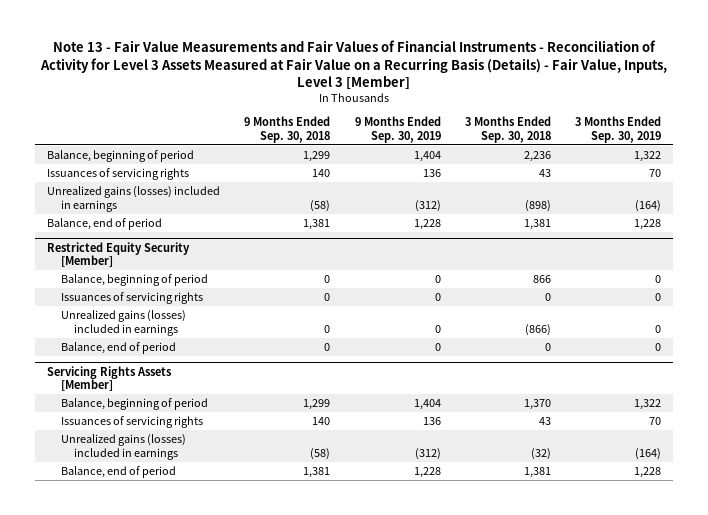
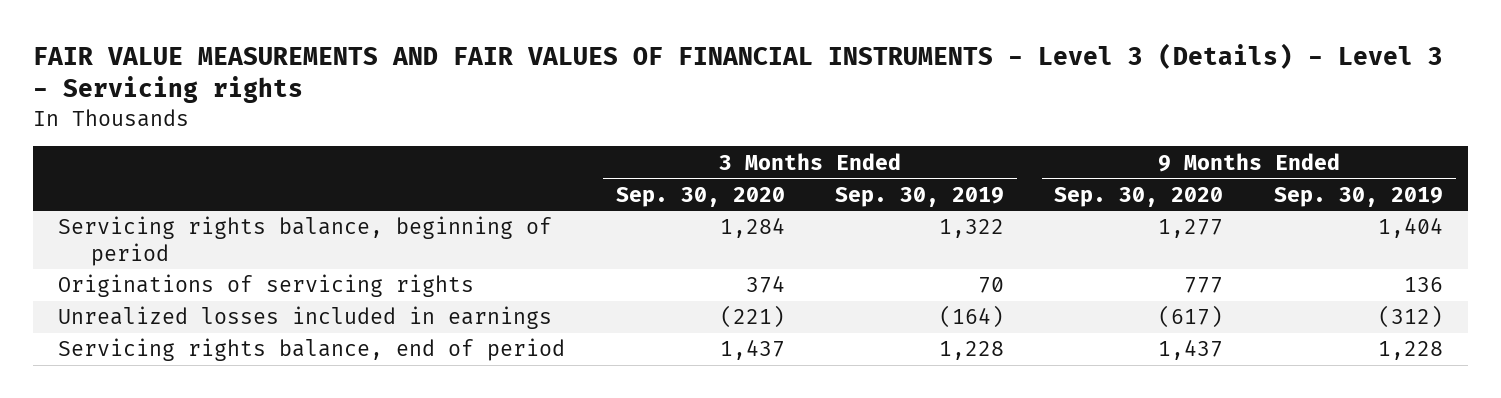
- Note 13 - Fair Value Measurements and Fair Values of Financial Instruments - Reconciliation of Activity for Level 3 Assets Measured at Fair Value on a Recurring Basis (Details) - Fair Value, Inputs, Level 3 [Member]
+ FAIR VALUE MEASUREMENTS AND FAIR VALUES OF FINANCIAL INSTRUMENTS - Level 3 (Details) - Level 3 - Servicing rights
- | 9 Months Ended Sep. 30, 2018 | 9 Months Ended Sep. 30, 2019 | 3 Months Ended Sep. 30, 2018 | 3 Months Ended Sep. 30, 2019
+ | 3 Months Ended Sep. 30, 2020 | 3 Months Ended Sep. 30, 2019 | 9 Months Ended Sep. 30, 2020 | 9 Months Ended Sep. 30, 2019
- Balance, beginning of period | 1,299 | 1,404 | 2,236 | 1,322
- Issuances of servicing rights | 140 | 136 | 43 | 70
- Unrealized gains (losses) included in earnings | (58) | (312) | (898) | (164)
- Balance, end of period | 1,381 | 1,228 | 1,381 | 1,228
- Restricted Equity Security [Member]
- Balance, beginning of period | 0 | 0 | 866 | 0
- Issuances of servicing rights | 0 | 0 | 0 | 0
- Unrealized gains (losses) included in earnings | 0 | 0 | (866) | 0
- Balance, end of period | 0 | 0 | 0 | 0
- Servicing Rights Assets [Member]
- Balance, beginning of period | 1,299 | 1,404 | 1,370 | 1,322
- Issuances of servicing rights | 140 | 136 | 43 | 70
- Unrealized gains (losses) included in earnings | (58) | (312) | (32) | (164)
- Balance, end of period | 1,381 | 1,228 | 1,381 | 1,228
+ Servicing rights balance, beginning of period | 1,284 | 1,322 | 1,277 | 1,404
+ Originations of servicing rights | 374 | 70 | 777 | 136
+ Unrealized losses included in earnings | (221) | (164) | (617) | (312)
+ Servicing rights balance, end of period | 1,437 | 1,228 | 1,437 | 1,228

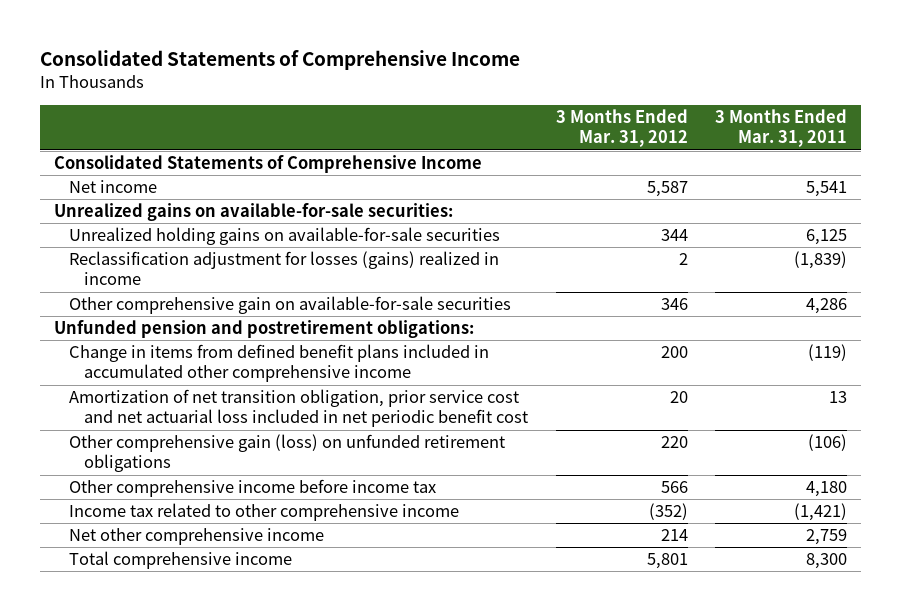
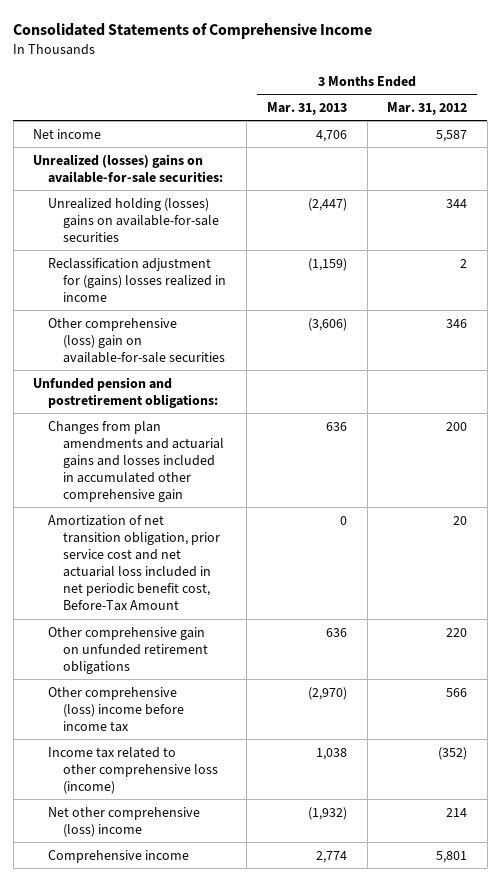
- | 3 Months Ended Mar. 31, 2012 | 3 Months Ended Mar. 31, 2011
+ | 3 Months Ended Mar. 31, 2013 | 3 Months Ended Mar. 31, 2012
- Consolidated Statements of Comprehensive Income
- Unrealized gains on available-for-sale securities:
- Unrealized holding gains on available-for-sale securities | 344 | 6,125
- Reclassification adjustment for losses (gains) realized in income | 2 | (1,839)
- Other comprehensive gain on available-for-sale securities | 346 | 4,286
+ Unrealized (losses) gains on available-for-sale securities:
+ Unrealized holding (losses) gains on available-for-sale securities | (2,447) | 344
+ Reclassification adjustment for (gains) losses realized in income | (1,159) | 2
+ Other comprehensive (loss) gain on available-for-sale securities | (3,606) | 346
- Change in items from defined benefit plans included in accumulated other comprehensive income | 200 | (119)
- Amortization of net transition obligation, prior service cost and net actuarial loss included in net periodic benefit cost | 20 | 13
- Other comprehensive gain (loss) on unfunded retirement obligations | 220 | (106)
- Other comprehensive income before income tax | 566 | 4,180
- Income tax related to other comprehensive income | (352) | (1,421)
- Net other comprehensive income | 214 | 2,759
- Total comprehensive income | 5,801 | 8,300
+ Changes from plan amendments and actuarial gains and losses included in accumulated other comprehensive gain | 636 | 200
+ Amortization of net transition obligation, prior service cost and net actuarial loss included in net periodic benefit cost, Before-Tax Amount | 0 | 20
+ Other comprehensive gain on unfunded retirement obligations | 636 | 220
+ Other comprehensive (loss) income before income tax | (2,970) | 566
+ Income tax related to other comprehensive loss (income) | 1,038 | (352)
+ Net other comprehensive (loss) income | (1,932) | 214
+ Comprehensive income | 2,774 | 5,801

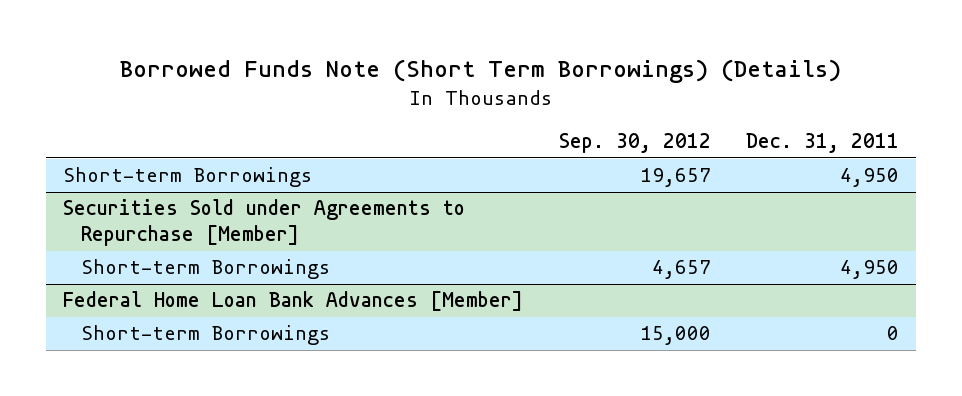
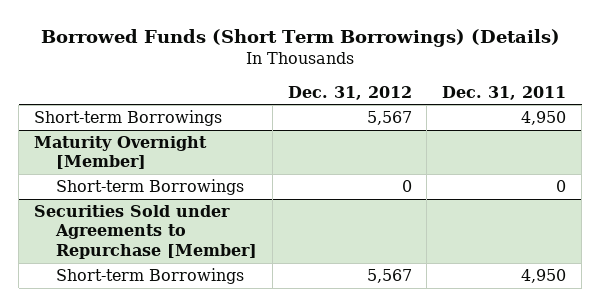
- Borrowed Funds Note (Short Term Borrowings) (Details)
+ Borrowed Funds (Short Term Borrowings) (Details)
- | Sep. 30, 2012 | Dec. 31, 2011
+ | Dec. 31, 2012 | Dec. 31, 2011
+ Maturity Overnight [Member]
+ Short-term Borrowings | 0 | 0
- Federal Home Loan Bank Advances [Member]
- Short-term Borrowings | 15,000 | 0

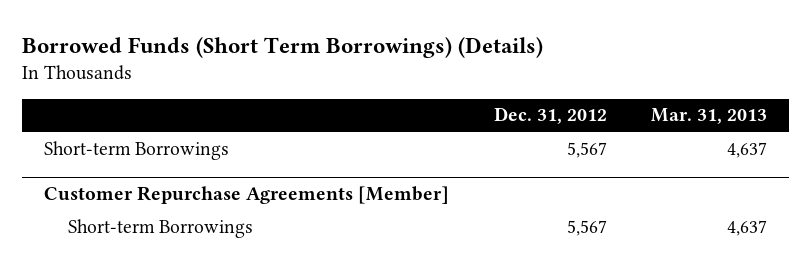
- | Dec. 31, 2012 | Dec. 31, 2011
+ | Dec. 31, 2012 | Mar. 31, 2013
- Maturity Overnight [Member]
- Short-term Borrowings | 0 | 0
- Securities Sold under Agreements to Repurchase [Member]
+ Customer Repurchase Agreements [Member]

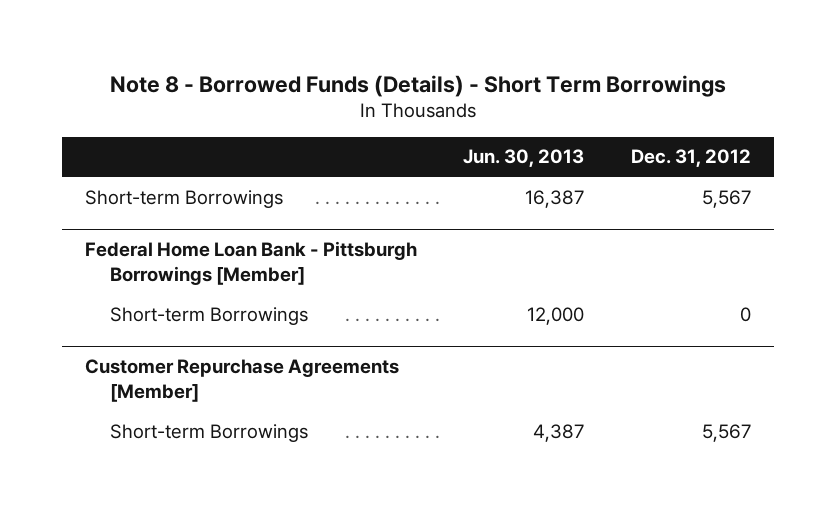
- Borrowed Funds (Short Term Borrowings) (Details)
+ Note 8 - Borrowed Funds (Details) - Short Term Borrowings
- | Dec. 31, 2012 | Mar. 31, 2013
+ | Jun. 30, 2013 | Dec. 31, 2012
+ Federal Home Loan Bank - Pittsburgh Borrowings [Member]
+ Short-term Borrowings | 12,000 | 0

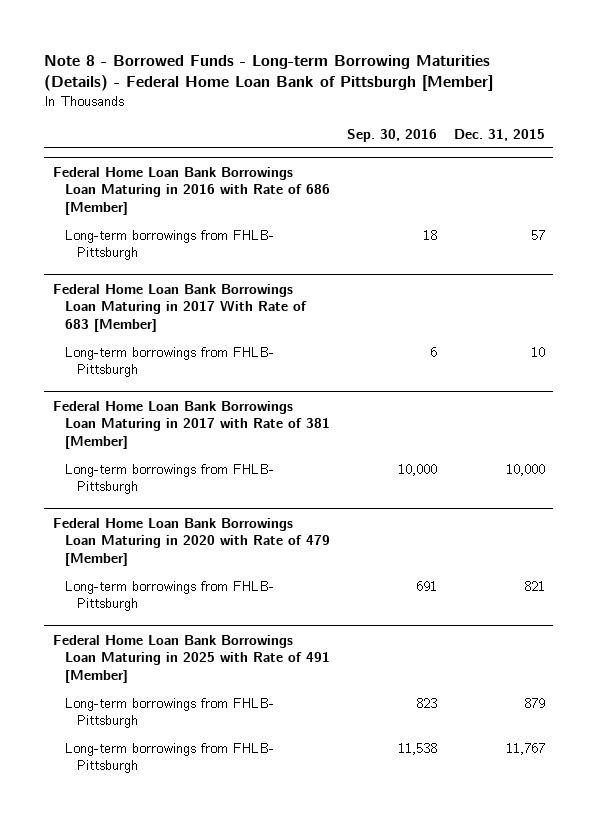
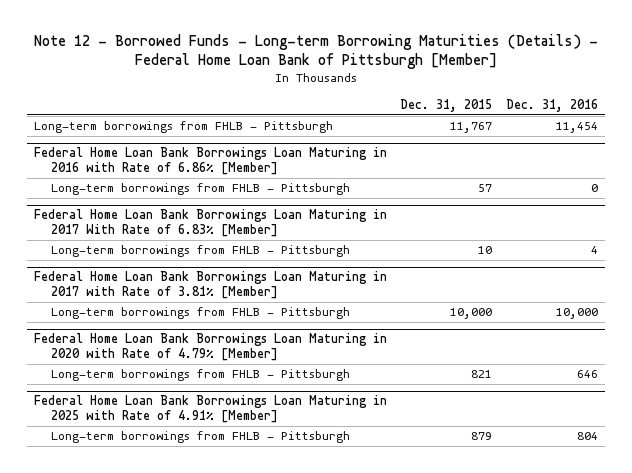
- Note 8 - Borrowed Funds - Long-term Borrowing Maturities (Details) - Federal Home Loan Bank of Pittsburgh [Member]
+ Note 12 - Borrowed Funds - Long-term Borrowing Maturities (Details) - Federal Home Loan Bank of Pittsburgh [Member]
- | Sep. 30, 2016 | Dec. 31, 2015
+ | Dec. 31, 2015 | Dec. 31, 2016
- Federal Home Loan Bank Borrowings Loan Maturing in 2016 with Rate of 686 [Member]
- Long-term borrowings from FHLB- Pittsburgh | 18 | 57
- Federal Home Loan Bank Borrowings Loan Maturing in 2017 With Rate of 683 [Member]
- Long-term borrowings from FHLB- Pittsburgh | 6 | 10
- Federal Home Loan Bank Borrowings Loan Maturing in 2017 with Rate of 381 [Member]
- Long-term borrowings from FHLB- Pittsburgh | 10,000 | 10,000
- Federal Home Loan Bank Borrowings Loan Maturing in 2020 with Rate of 479 [Member]
- Long-term borrowings from FHLB- Pittsburgh | 691 | 821
- Federal Home Loan Bank Borrowings Loan Maturing in 2025 with Rate of 491 [Member]
- Long-term borrowings from FHLB- Pittsburgh | 823 | 879
- Long-term borrowings from FHLB- Pittsburgh | 11,538 | 11,767
+ Long-term borrowings from FHLB - Pittsburgh | 11,767 | 11,454
+ Federal Home Loan Bank Borrowings Loan Maturing in 2016 with Rate of 6.86% [Member]
+ Long-term borrowings from FHLB - Pittsburgh | 57 | 0
+ Federal Home Loan Bank Borrowings Loan Maturing in 2017 With Rate of 6.83% [Member]
+ Long-term borrowings from FHLB - Pittsburgh | 10 | 4
+ Federal Home Loan Bank Borrowings Loan Maturing in 2017 with Rate of 3.81% [Member]
+ Long-term borrowings from FHLB - Pittsburgh | 10,000 | 10,000
+ Federal Home Loan Bank Borrowings Loan Maturing in 2020 with Rate of 4.79% [Member]
+ Long-term borrowings from FHLB - Pittsburgh | 821 | 646
+ Federal Home Loan Bank Borrowings Loan Maturing in 2025 with Rate of 4.91% [Member]
+ Long-term borrowings from FHLB - Pittsburgh | 879 | 804

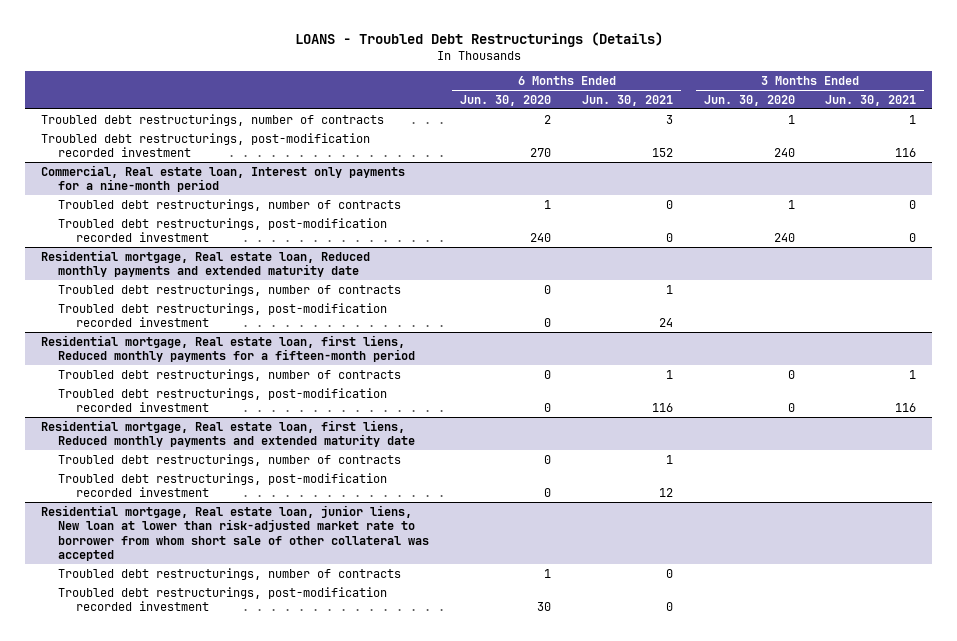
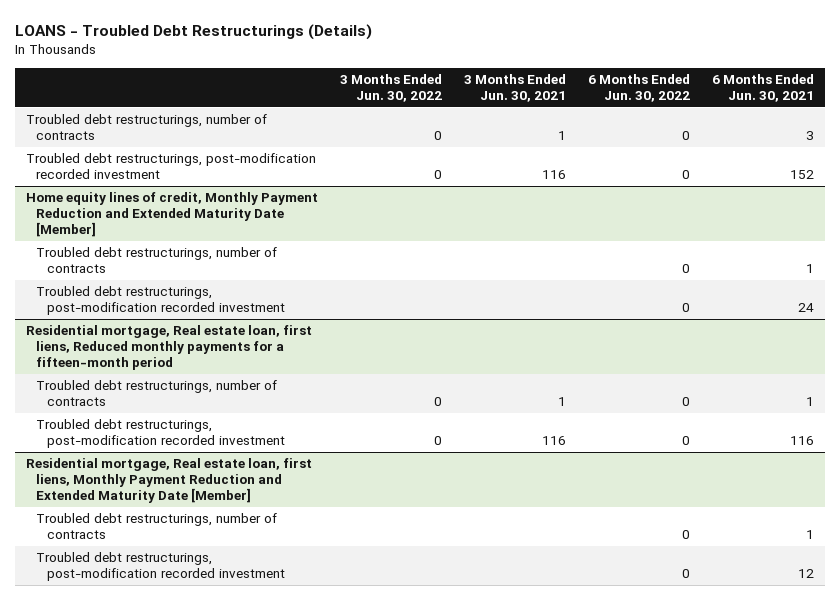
- | 6 Months Ended Jun. 30, 2020 | 6 Months Ended Jun. 30, 2021 | 3 Months Ended Jun. 30, 2020 | 3 Months Ended Jun. 30, 2021
+ | 3 Months Ended Jun. 30, 2022 | 3 Months Ended Jun. 30, 2021 | 6 Months Ended Jun. 30, 2022 | 6 Months Ended Jun. 30, 2021
- Commercial, Real estate loan, Interest only payments for a nine-month period
- Troubled debt restructurings, number of contracts | 1 | 0 | 1 | 0
- Troubled debt restructurings, post-modification recorded investment | 240 | 0 | 240 | 0
- Residential mortgage, Real estate loan, Reduced monthly payments and extended maturity date
+ Home equity lines of credit, Monthly Payment Reduction and Extended Maturity Date [Member]
- Residential mortgage, Real estate loan, first liens, Reduced monthly payments and extended maturity date
+ Residential mortgage, Real estate loan, first liens, Monthly Payment Reduction and Extended Maturity Date [Member]
- Residential mortgage, Real estate loan, junior liens, New loan at lower than risk-adjusted market rate to borrower from whom short sale of other collateral was accepted
- Troubled debt restructurings, number of contracts | 1 | 0 | |
- Troubled debt restructurings, post-modification recorded investment | 30 | 0 | |

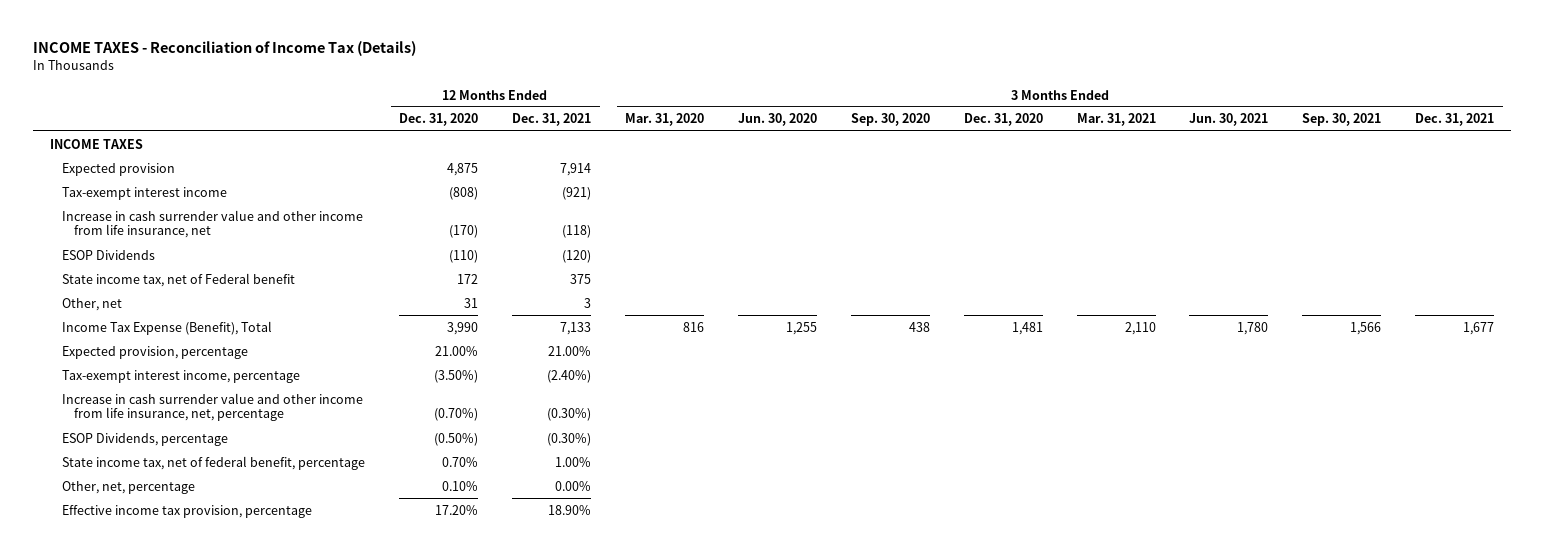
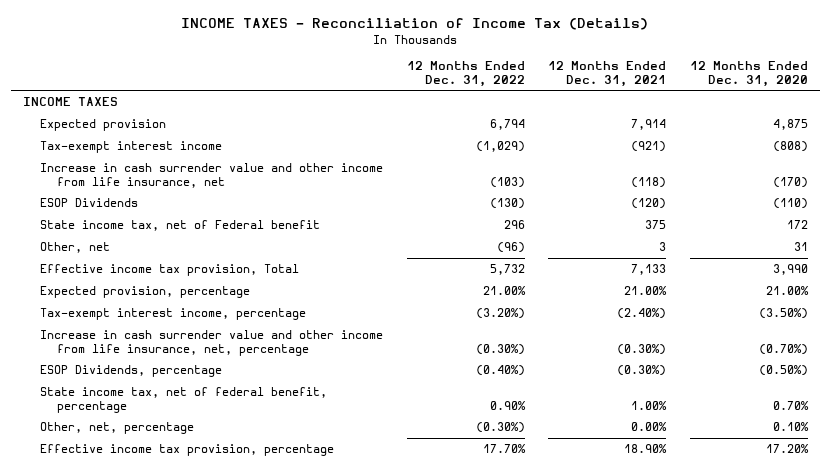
- | 12 Months Ended Dec. 31, 2020 | 12 Months Ended Dec. 31, 2021 | 3 Months Ended Mar. 31, 2020 | 3 Months Ended Jun. 30, 2020 | 3 Months Ended Sep. 30, 2020 | 3 Months Ended Dec. 31, 2020 | 3 Months Ended Mar. 31, 2021 | 3 Months Ended Jun. 30, 2021 | 3 Months Ended Sep. 30, 2021 | 3 Months Ended Dec. 31, 2021
+ | 12 Months Ended Dec. 31, 2022 | 12 Months Ended Dec. 31, 2021 | 12 Months Ended Dec. 31, 2020
- Income Tax Expense (Benefit), Total | 3,990 | 7,133 | 816 | 1,255 | 438 | 1,481 | 2,110 | 1,780 | 1,566 | 1,677
+ Effective income tax provision, Total | 5,732 | 7,133 | 3,990

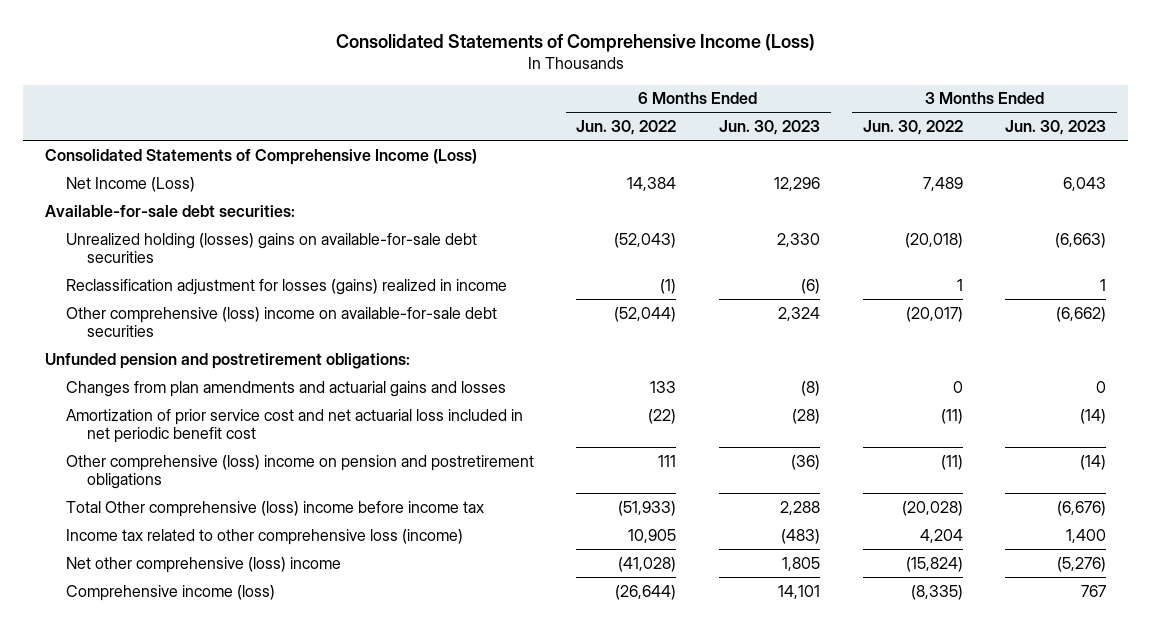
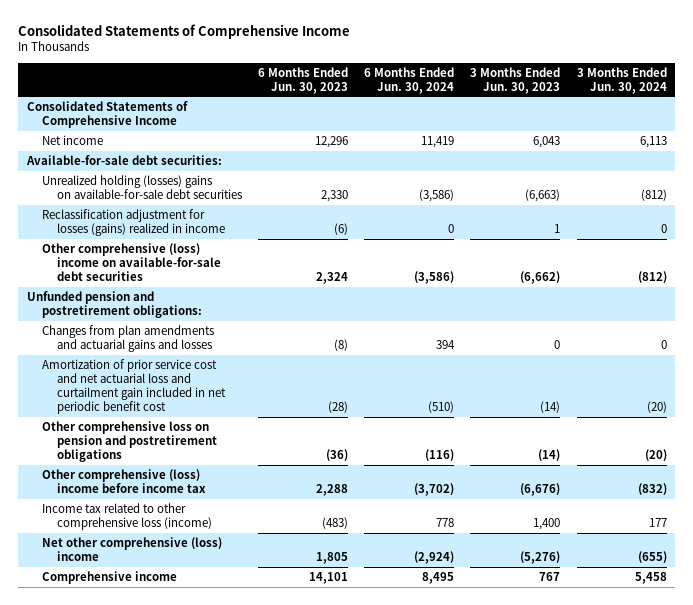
- Consolidated Statements of Comprehensive Income (Loss)
+ Consolidated Statements of Comprehensive Income
- | 6 Months Ended Jun. 30, 2022 | 6 Months Ended Jun. 30, 2023 | 3 Months Ended Jun. 30, 2022 | 3 Months Ended Jun. 30, 2023
+ | 6 Months Ended Jun. 30, 2023 | 6 Months Ended Jun. 30, 2024 | 3 Months Ended Jun. 30, 2023 | 3 Months Ended Jun. 30, 2024
- Consolidated Statements of Comprehensive Income (Loss)
- Net Income (Loss) | 14,384 | 12,296 | 7,489 | 6,043
+ Consolidated Statements of Comprehensive Income
+ Net income | 12,296 | 11,419 | 6,043 | 6,113
- Amortization of prior service cost and net actuarial loss included in net periodic benefit cost | (22) | (28) | (11) | (14)
- Other comprehensive (loss) income on pension and postretirement obligations | 111 | (36) | (11) | (14)
- Total Other comprehensive (loss) income before income tax | (51,933) | 2,288 | (20,028) | (6,676)
+ Amortization of prior service cost and net actuarial loss and curtailment gain included in net periodic benefit cost | (28) | (510) | (14) | (20)
+ Other comprehensive loss on pension and postretirement obligations | (36) | (116) | (14) | (20)
+ Other comprehensive (loss) income before income tax | 2,288 | (3,702) | (6,676) | (832)
- Comprehensive income (loss) | (26,644) | 14,101 | (8,335) | 767
+ Comprehensive income | 14,101 | 8,495 | 767 | 5,458

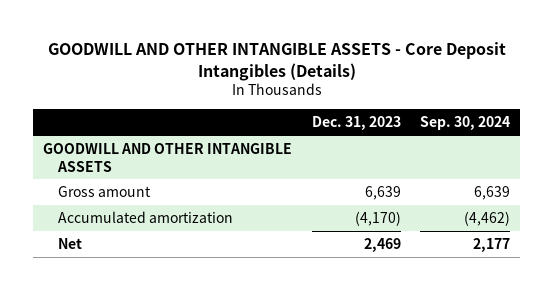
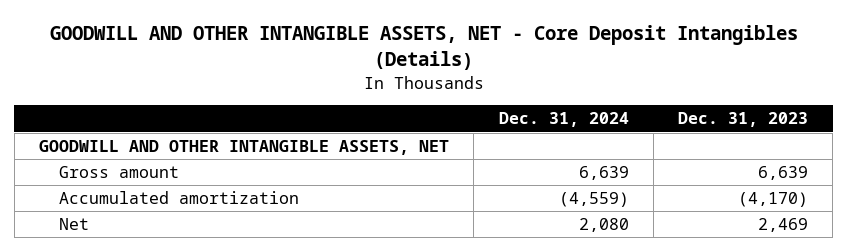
- GOODWILL AND OTHER INTANGIBLE ASSETS - Core Deposit Intangibles (Details)
+ GOODWILL AND OTHER INTANGIBLE ASSETS, NET - Core Deposit Intangibles (Details)
- | Dec. 31, 2023 | Sep. 30, 2024
+ | Dec. 31, 2024 | Dec. 31, 2023
- GOODWILL AND OTHER INTANGIBLE ASSETS
+ GOODWILL AND OTHER INTANGIBLE ASSETS, NET

